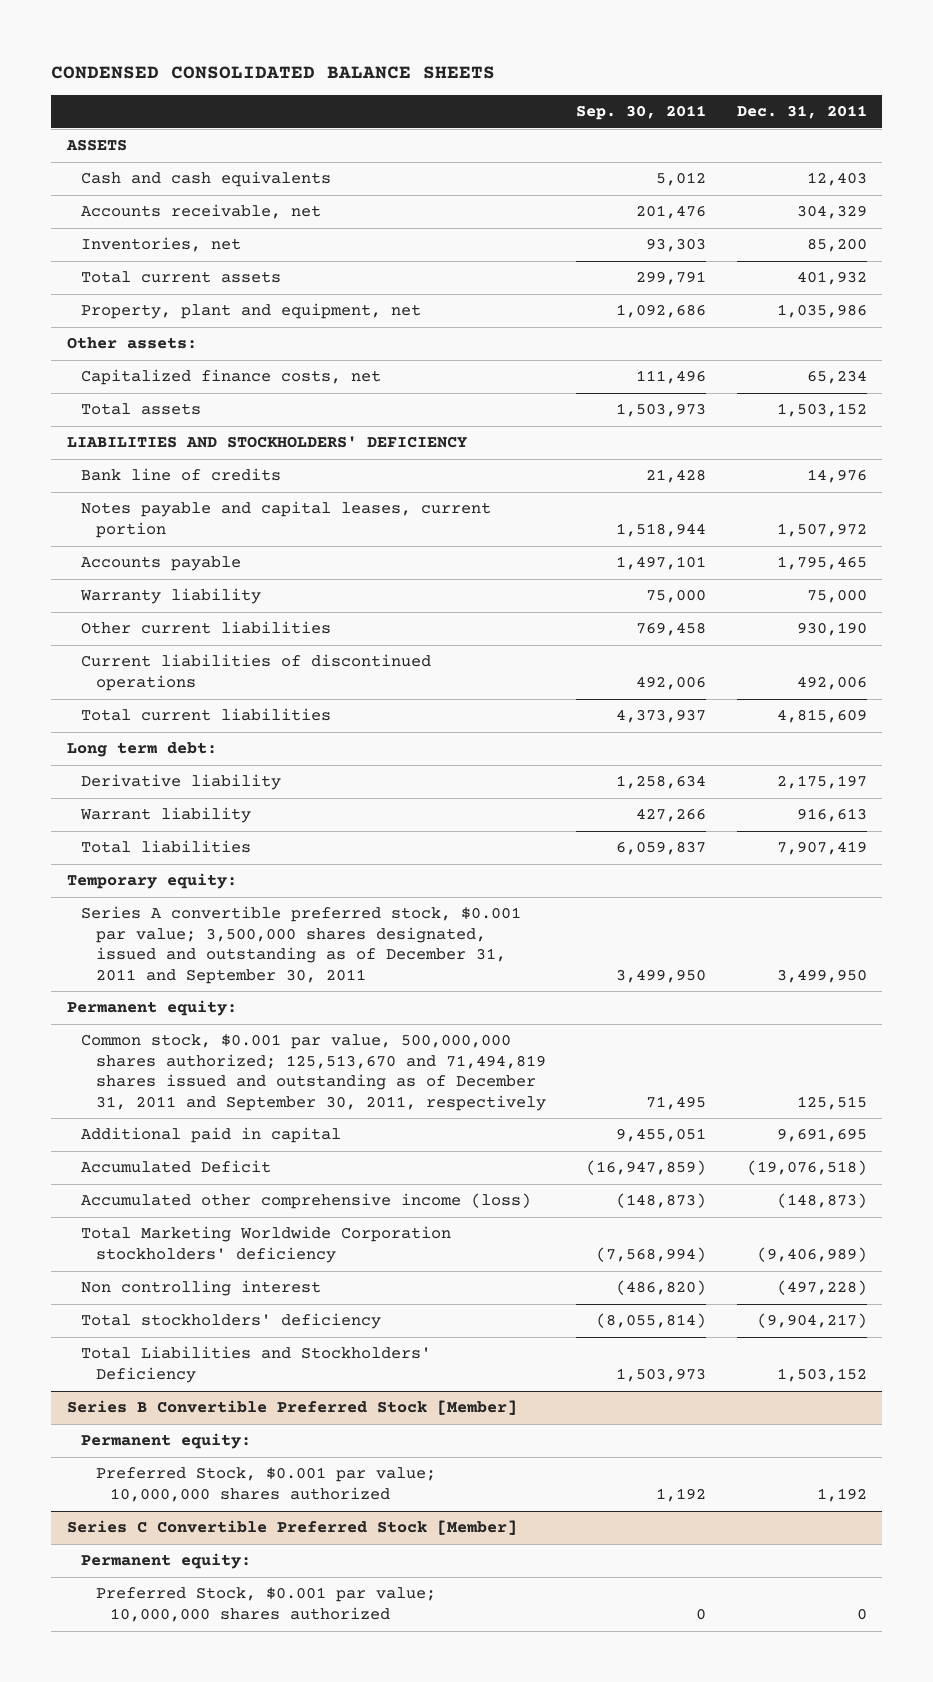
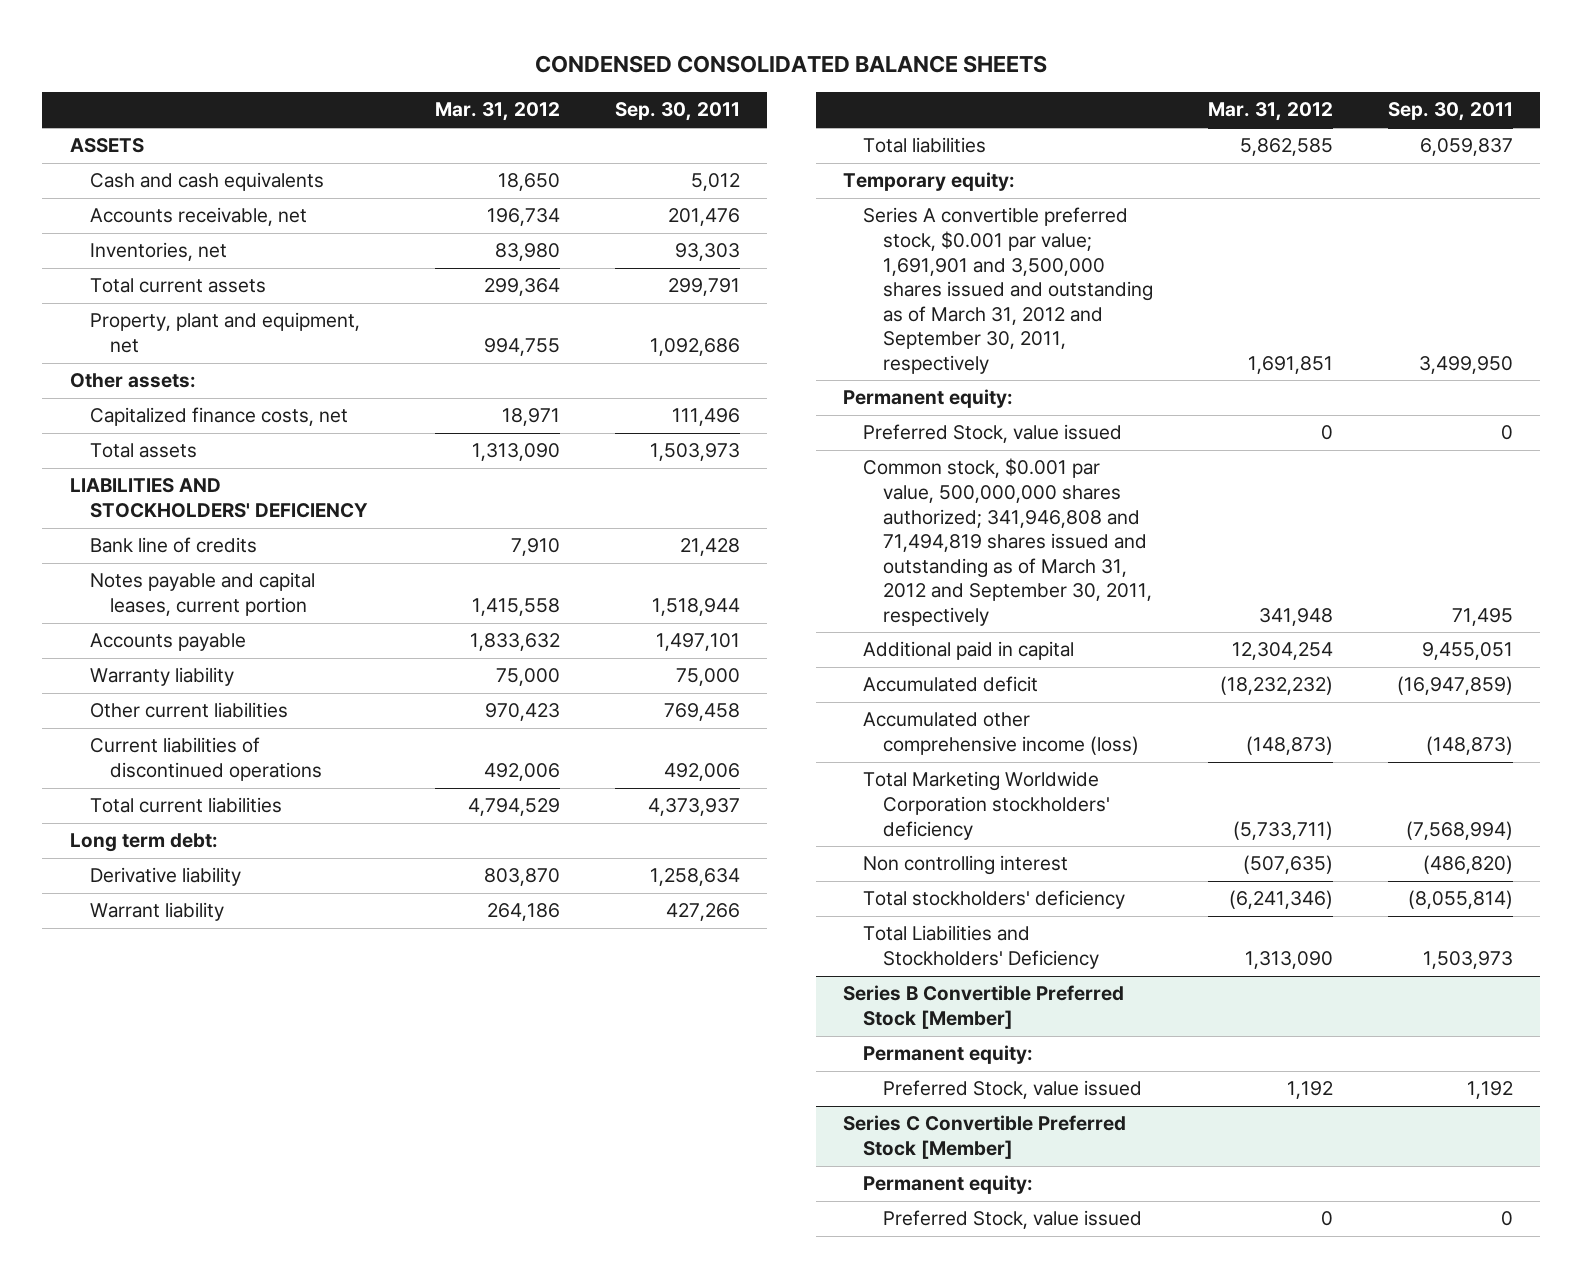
- | Sep. 30, 2011 | Dec. 31, 2011
+ | Mar. 31, 2012 | Sep. 30, 2011
- Series A convertible preferred stock, $0.001 par value; 3,500,000 shares designated, issued and outstanding as of December 31, 2011 and September 30, 2011 | 3,499,950 | 3,499,950
+ Series A convertible preferred stock, $0.001 par value; 1,691,901 and 3,500,000 shares issued and outstanding as of March 31, 2012 and September 30, 2011, respectively | 1,691,851 | 3,499,950
- Common stock, $0.001 par value, 500,000,000 shares authorized; 125,513,670 and 71,494,819 shares issued and outstanding as of December 31, 2011 and September 30, 2011, respectively | 71,495 | 125,515
+ Preferred Stock, value issued | 0 | 0
+ Common stock, $0.001 par value, 500,000,000 shares authorized; 341,946,808 and 71,494,819 shares issued and outstanding as of March 31, 2012 and September 30, 2011, respectively | 341,948 | 71,495
- Accumulated Deficit | (16,947,859) | (19,076,518)
+ Accumulated deficit | (18,232,232) | (16,947,859)
@ Series B Convertible Preferred Stock [Member]
- Preferred Stock, $0.001 par value; 10,000,000 shares authorized | 1,192 | 1,192
+ Preferred Stock, value issued | 1,192 | 1,192
@ Series C Convertible Preferred Stock [Member]
- Preferred Stock, $0.001 par value; 10,000,000 shares authorized | 0 | 0
+ Preferred Stock, value issued | 0 | 0

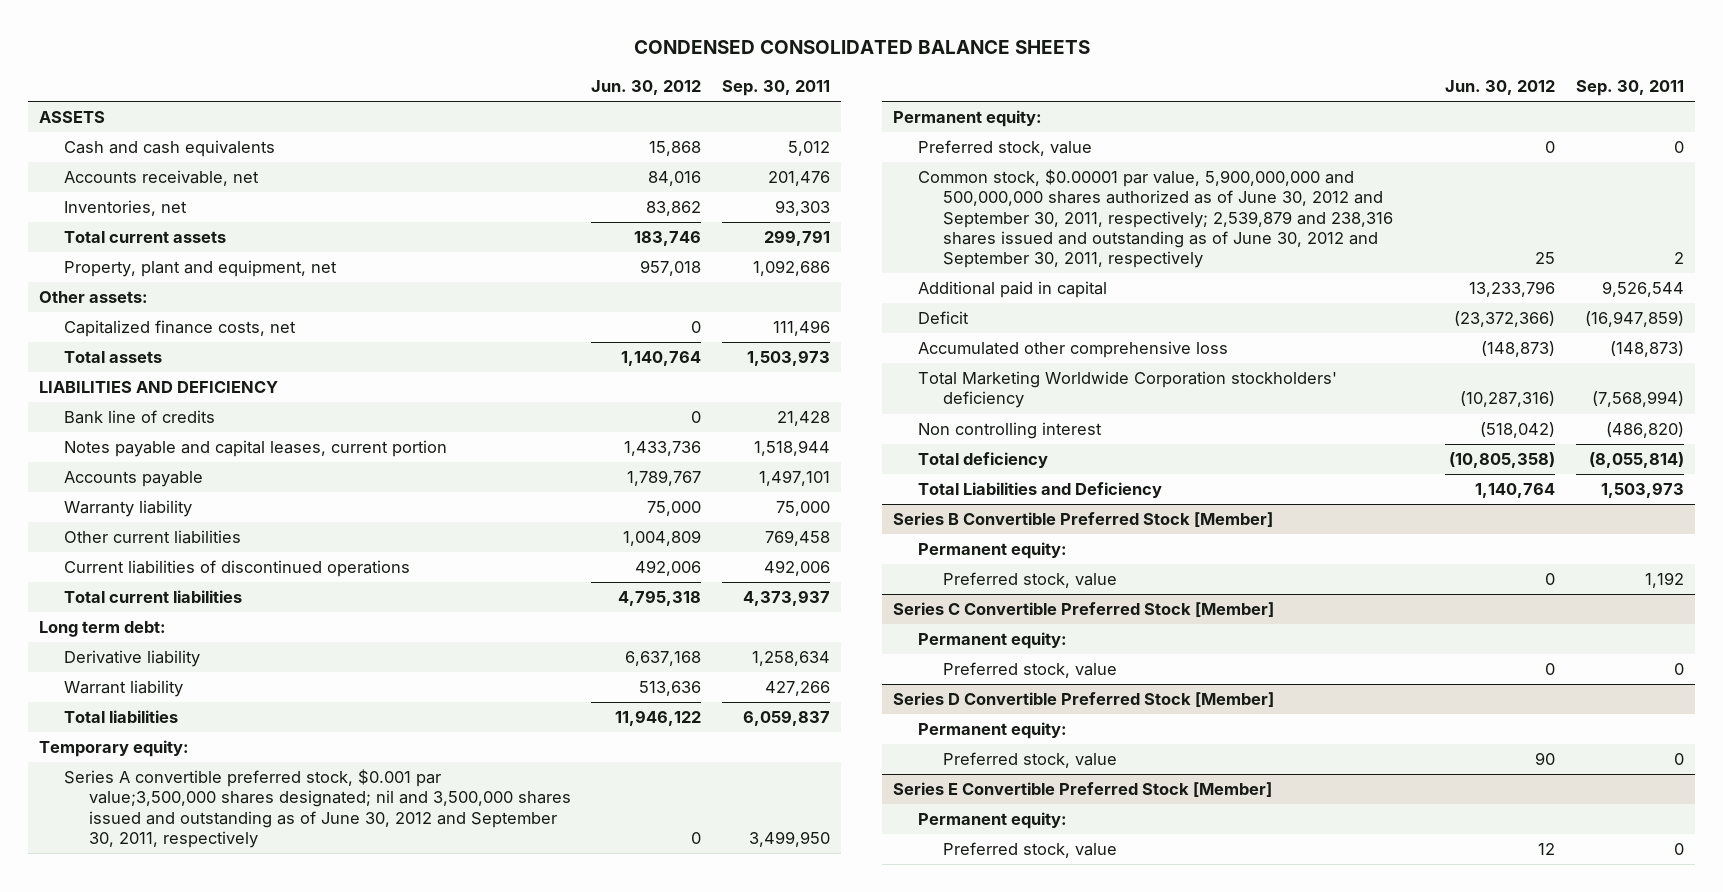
- | Mar. 31, 2012 | Sep. 30, 2011
+ | Jun. 30, 2012 | Sep. 30, 2011
- LIABILITIES AND STOCKHOLDERS' DEFICIENCY
+ LIABILITIES AND DEFICIENCY
- Series A convertible preferred stock, $0.001 par value; 1,691,901 and 3,500,000 shares issued and outstanding as of March 31, 2012 and September 30, 2011, respectively | 1,691,851 | 3,499,950
+ Series A convertible preferred stock, $0.001 par value;3,500,000 shares designated; nil and 3,500,000 shares issued and outstanding as of June 30, 2012 and September 30, 2011, respectively | 0 | 3,499,950
- Preferred Stock, value issued | 0 | 0
- Common stock, $0.001 par value, 500,000,000 shares authorized; 341,946,808 and 71,494,819 shares issued and outstanding as of March 31, 2012 and September 30, 2011, respectively | 341,948 | 71,495
- Additional paid in capital | 12,304,254 | 9,455,051
- Accumulated deficit | (18,232,232) | (16,947,859)
- Accumulated other comprehensive income (loss) | (148,873) | (148,873)
+ Preferred stock, value | 0 | 0
+ Common stock, $0.00001 par value, 5,900,000,000 and 500,000,000 shares authorized as of June 30, 2012 and September 30, 2011, respectively; 2,539,879 and 238,316 shares issued and outstanding as of June 30, 2012 and September 30, 2011, respectively | 25 | 2
+ Additional paid in capital | 13,233,796 | 9,526,544
+ Deficit | (23,372,366) | (16,947,859)
+ Accumulated other comprehensive loss | (148,873) | (148,873)
- Total stockholders' deficiency | (6,241,346) | (8,055,814)
- Total Liabilities and Stockholders' Deficiency | 1,313,090 | 1,503,973
+ Total deficiency | (10,805,358) | (8,055,814)
+ Total Liabilities and Deficiency | 1,140,764 | 1,503,973
@ Series B Convertible Preferred Stock [Member]
- Preferred Stock, value issued | 1,192 | 1,192
+ Preferred stock, value | 0 | 1,192
@ Series C Convertible Preferred Stock [Member]
- Preferred Stock, value issued | 0 | 0
+ Preferred stock, value | 0 | 0
+ Series D Convertible Preferred Stock [Member]
+ Permanent equity:
+ Preferred stock, value | 90 | 0
+ Series E Convertible Preferred Stock [Member]
+ Permanent equity:
+ Preferred stock, value | 12 | 0

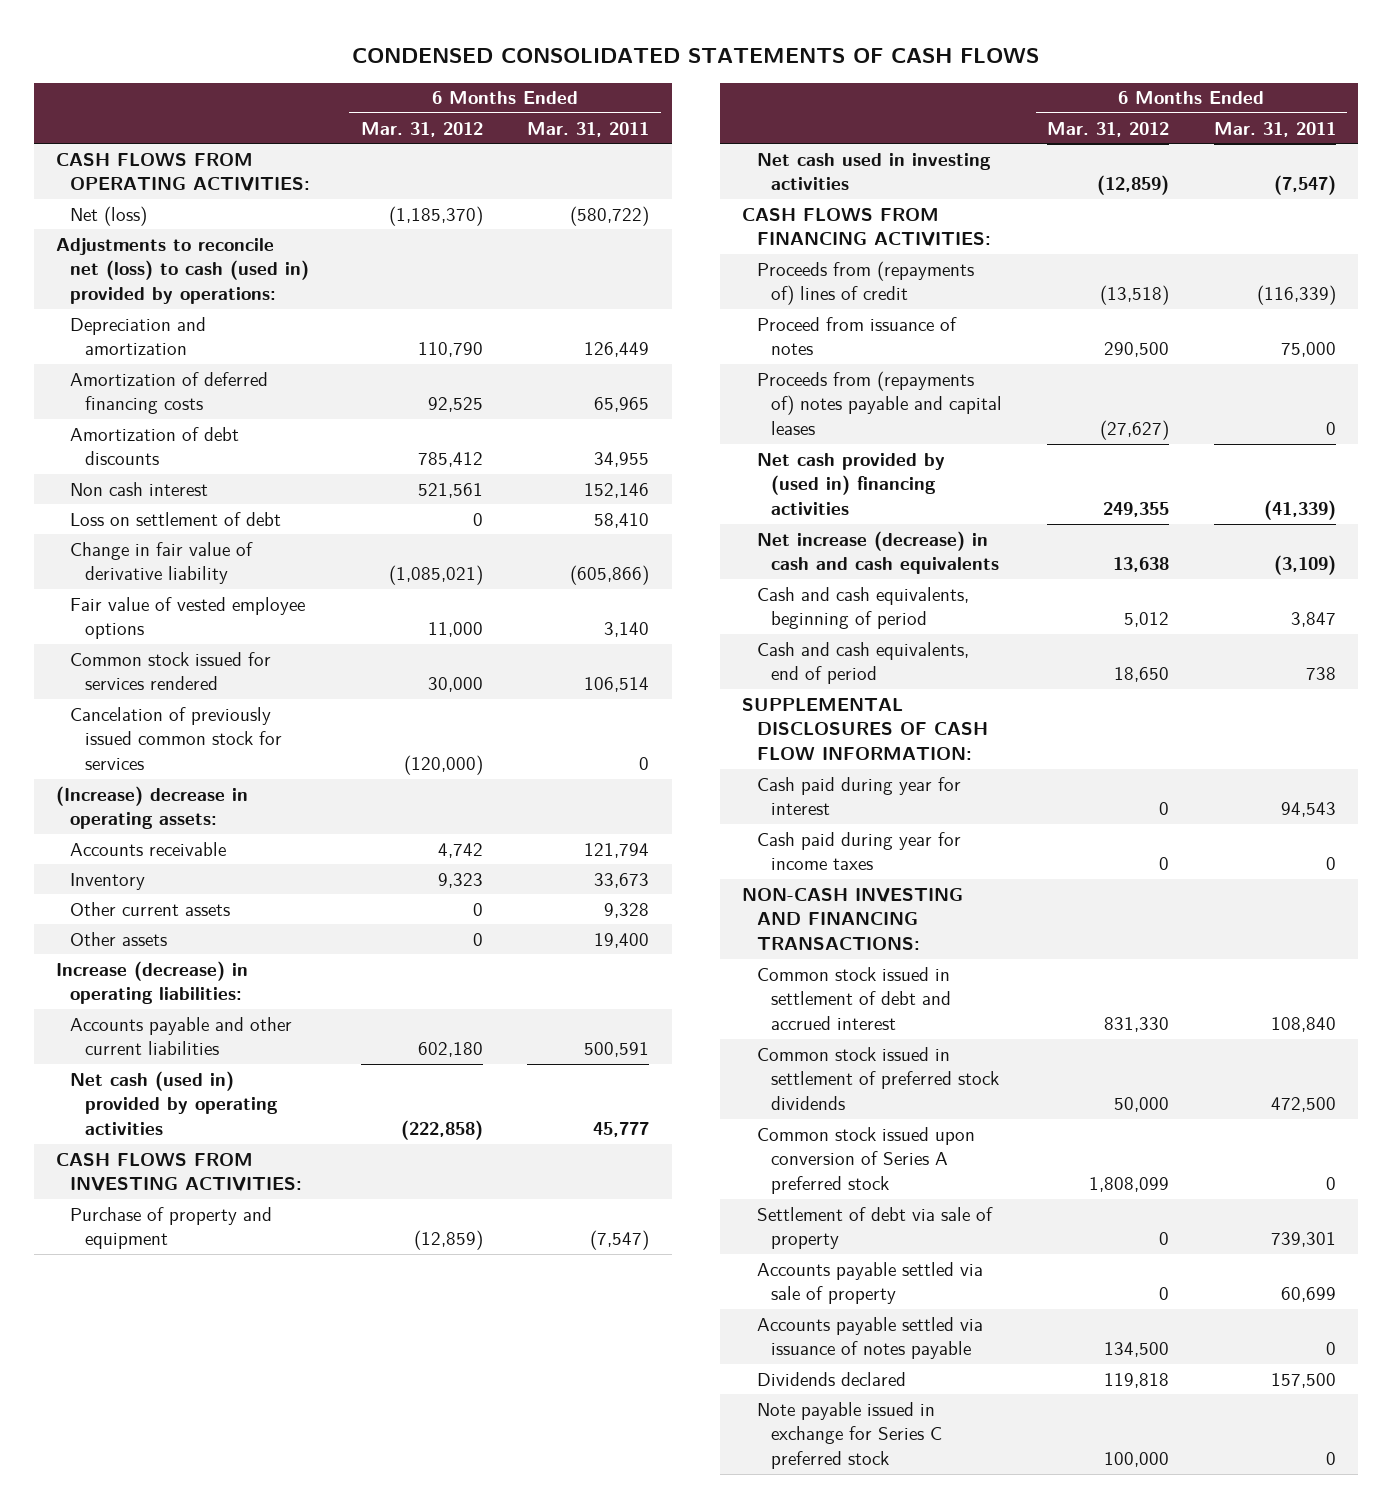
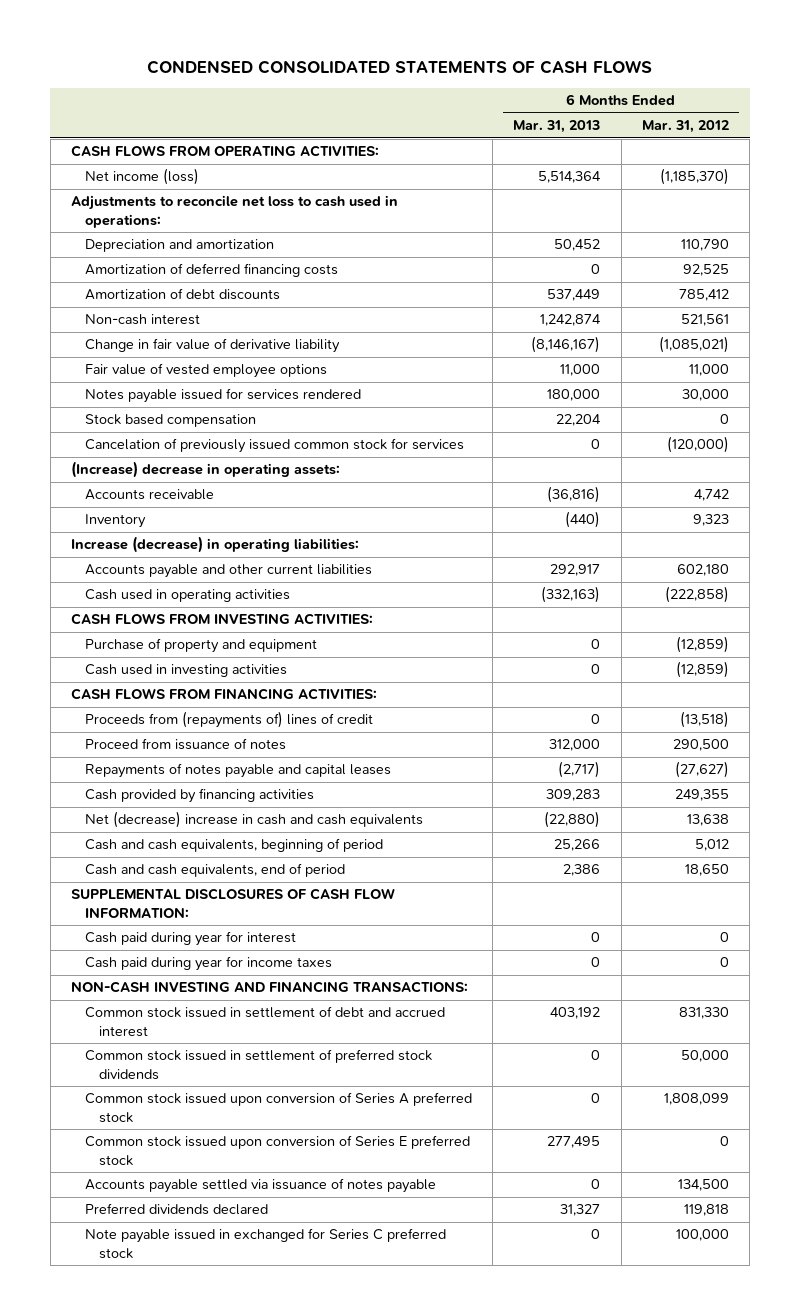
- | 6 Months Ended Mar. 31, 2012 | 6 Months Ended Mar. 31, 2011
+ | 6 Months Ended Mar. 31, 2013 | 6 Months Ended Mar. 31, 2012
- Net (loss) | (1,185,370) | (580,722)
- Adjustments to reconcile net (loss) to cash (used in) provided by operations:
+ Net income (loss) | 5,514,364 | (1,185,370)
+ Adjustments to reconcile net loss to cash used in operations:
- Non cash interest | 521,561 | 152,146
- Loss on settlement of debt | 0 | 58,410
+ Non-cash interest | 1,242,874 | 521,561
- Common stock issued for services rendered | 30,000 | 106,514
+ Notes payable issued for services rendered | 180,000 | 30,000
+ Stock based compensation | 22,204 | 0
- Other current assets | 0 | 9,328
- Other assets | 0 | 19,400
- Net cash (used in) provided by operating activities | (222,858) | 45,777
+ Cash used in operating activities | (332,163) | (222,858)
- Net cash used in investing activities | (12,859) | (7,547)
+ Cash used in investing activities | 0 | (12,859)
- Proceeds from (repayments of) notes payable and capital leases | (27,627) | 0
- Net cash provided by (used in) financing activities | 249,355 | (41,339)
- Net increase (decrease) in cash and cash equivalents | 13,638 | (3,109)
+ Repayments of notes payable and capital leases | (2,717) | (27,627)
+ Cash provided by financing activities | 309,283 | 249,355
+ Net (decrease) increase in cash and cash equivalents | (22,880) | 13,638
- Settlement of debt via sale of property | 0 | 739,301
- Accounts payable settled via sale of property | 0 | 60,699
+ Common stock issued upon conversion of Series E preferred stock | 277,495 | 0
- Dividends declared | 119,818 | 157,500
- Note payable issued in exchange for Series C preferred stock | 100,000 | 0
+ Preferred dividends declared | 31,327 | 119,818
+ Note payable issued in exchanged for Series C preferred stock | 0 | 100,000

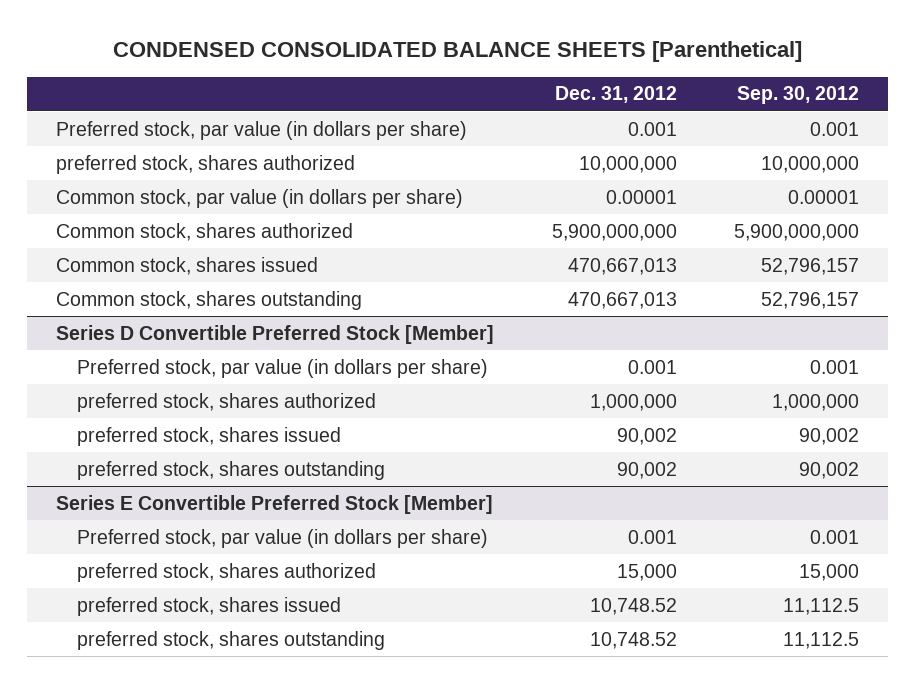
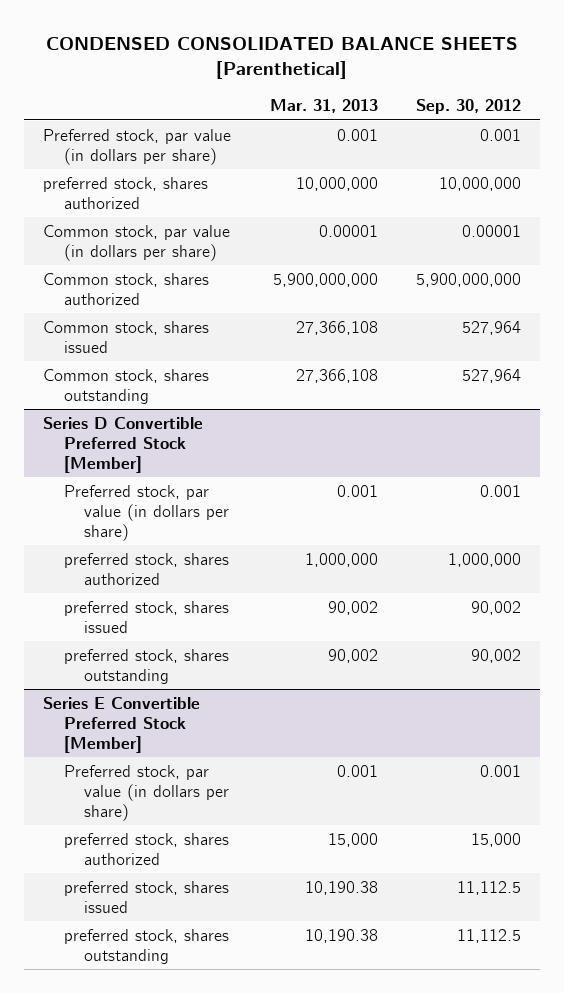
- | Dec. 31, 2012 | Sep. 30, 2012
+ | Mar. 31, 2013 | Sep. 30, 2012
- Common stock, shares issued | 470,667,013 | 52,796,157
- Common stock, shares outstanding | 470,667,013 | 52,796,157
+ Common stock, shares issued | 27,366,108 | 527,964
+ Common stock, shares outstanding | 27,366,108 | 527,964

